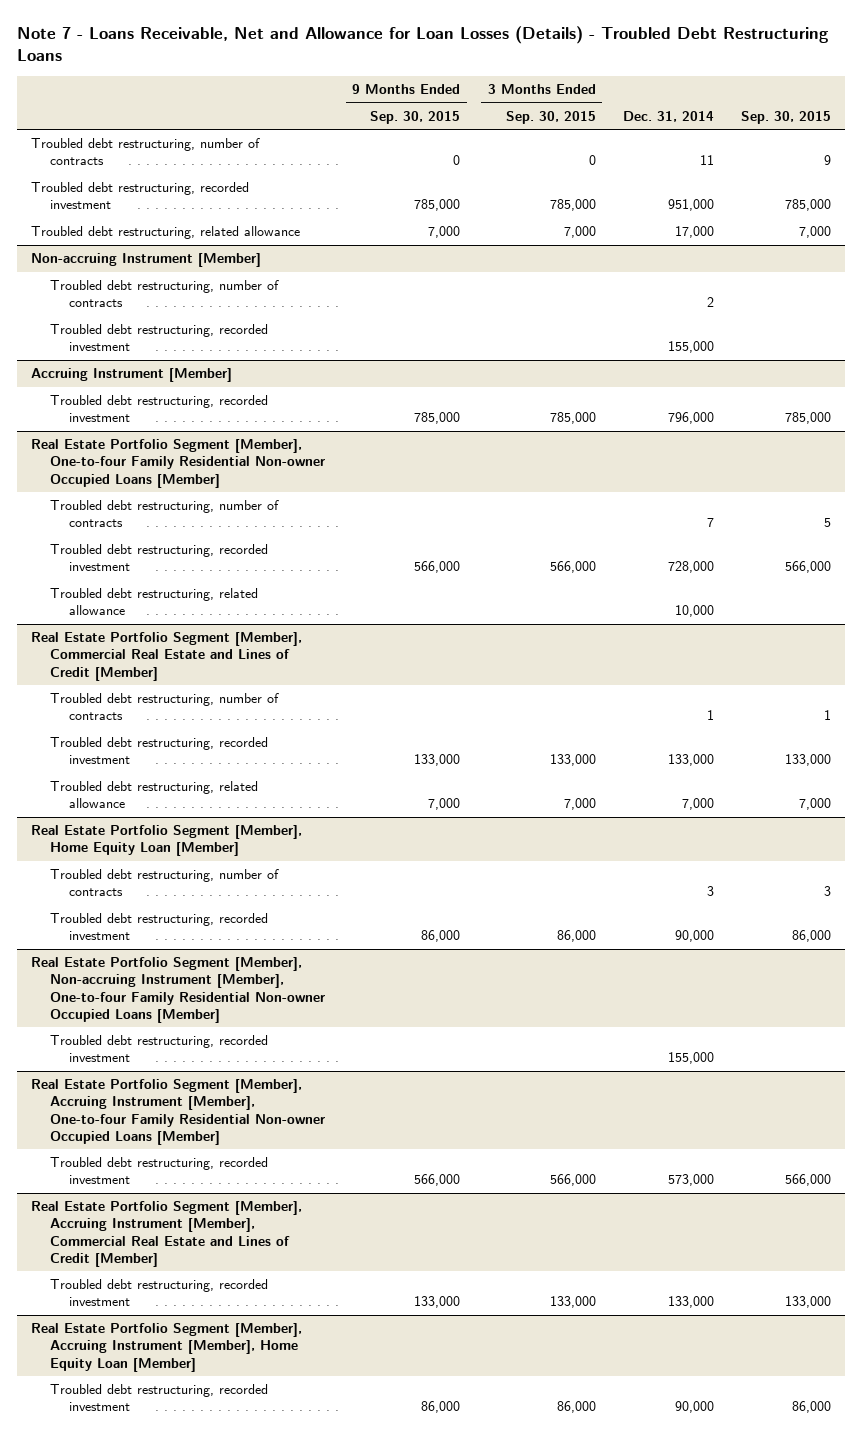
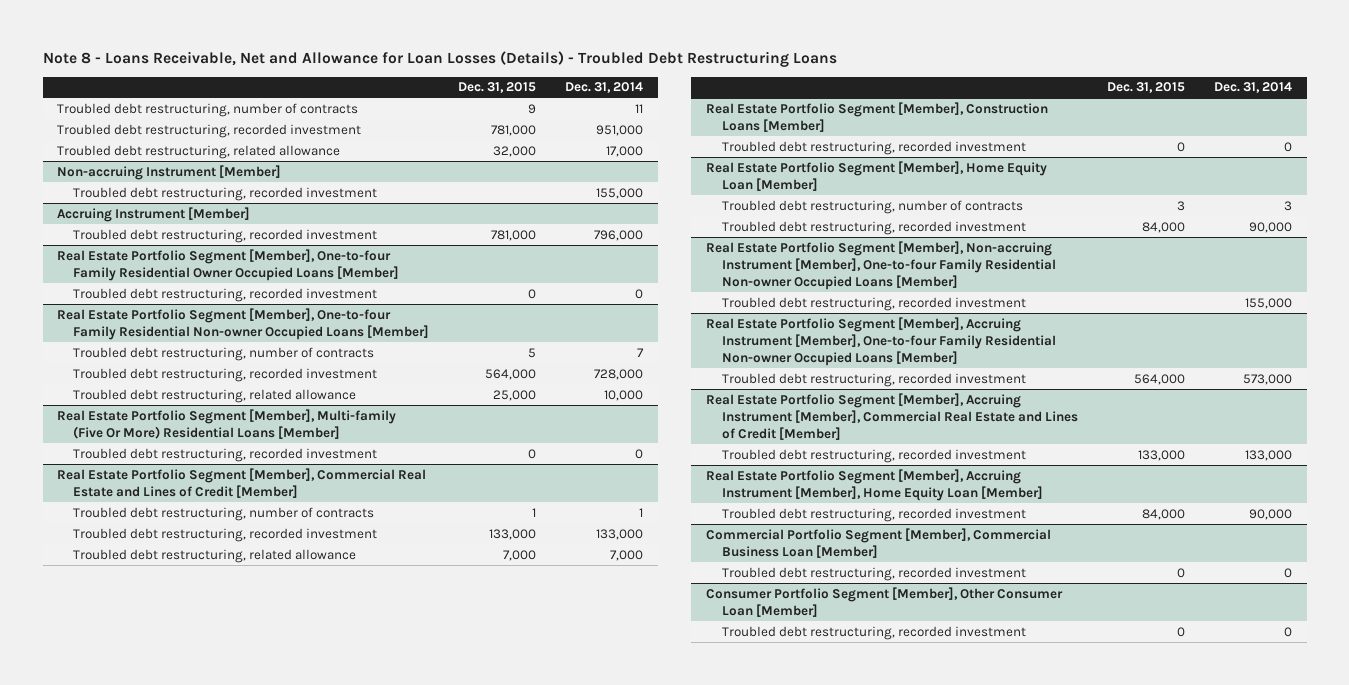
- Note 7 - Loans Receivable, Net and Allowance for Loan Losses (Details) - Troubled Debt Restructuring Loans
+ Note 8 - Loans Receivable, Net and Allowance for Loan Losses (Details) - Troubled Debt Restructuring Loans
- | 9 Months Ended Sep. 30, 2015 | 3 Months Ended Sep. 30, 2015 | Dec. 31, 2014 | Sep. 30, 2015
+ | Dec. 31, 2015 | Dec. 31, 2014
@ Non-accruing Instrument [Member]
- Troubled debt restructuring, number of contracts | | | 2 |
+ Real Estate Portfolio Segment [Member], One-to-four Family Residential Owner Occupied Loans [Member]
+ Troubled debt restructuring, recorded investment | 0 | 0
+ Real Estate Portfolio Segment [Member], Multi-family (Five Or More) Residential Loans [Member]
+ Troubled debt restructuring, recorded investment | 0 | 0
+ Real Estate Portfolio Segment [Member], Construction Loans [Member]
+ Troubled debt restructuring, recorded investment | 0 | 0
+ Commercial Portfolio Segment [Member], Commercial Business Loan [Member]
+ Troubled debt restructuring, recorded investment | 0 | 0
+ Consumer Portfolio Segment [Member], Other Consumer Loan [Member]
+ Troubled debt restructuring, recorded investment | 0 | 0

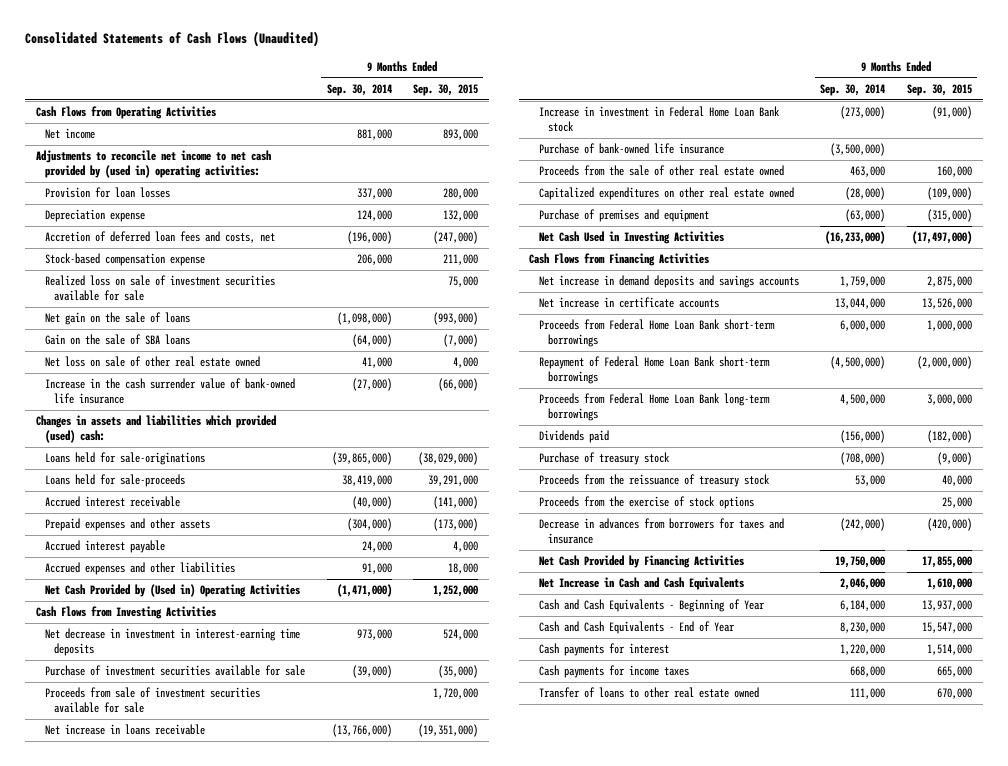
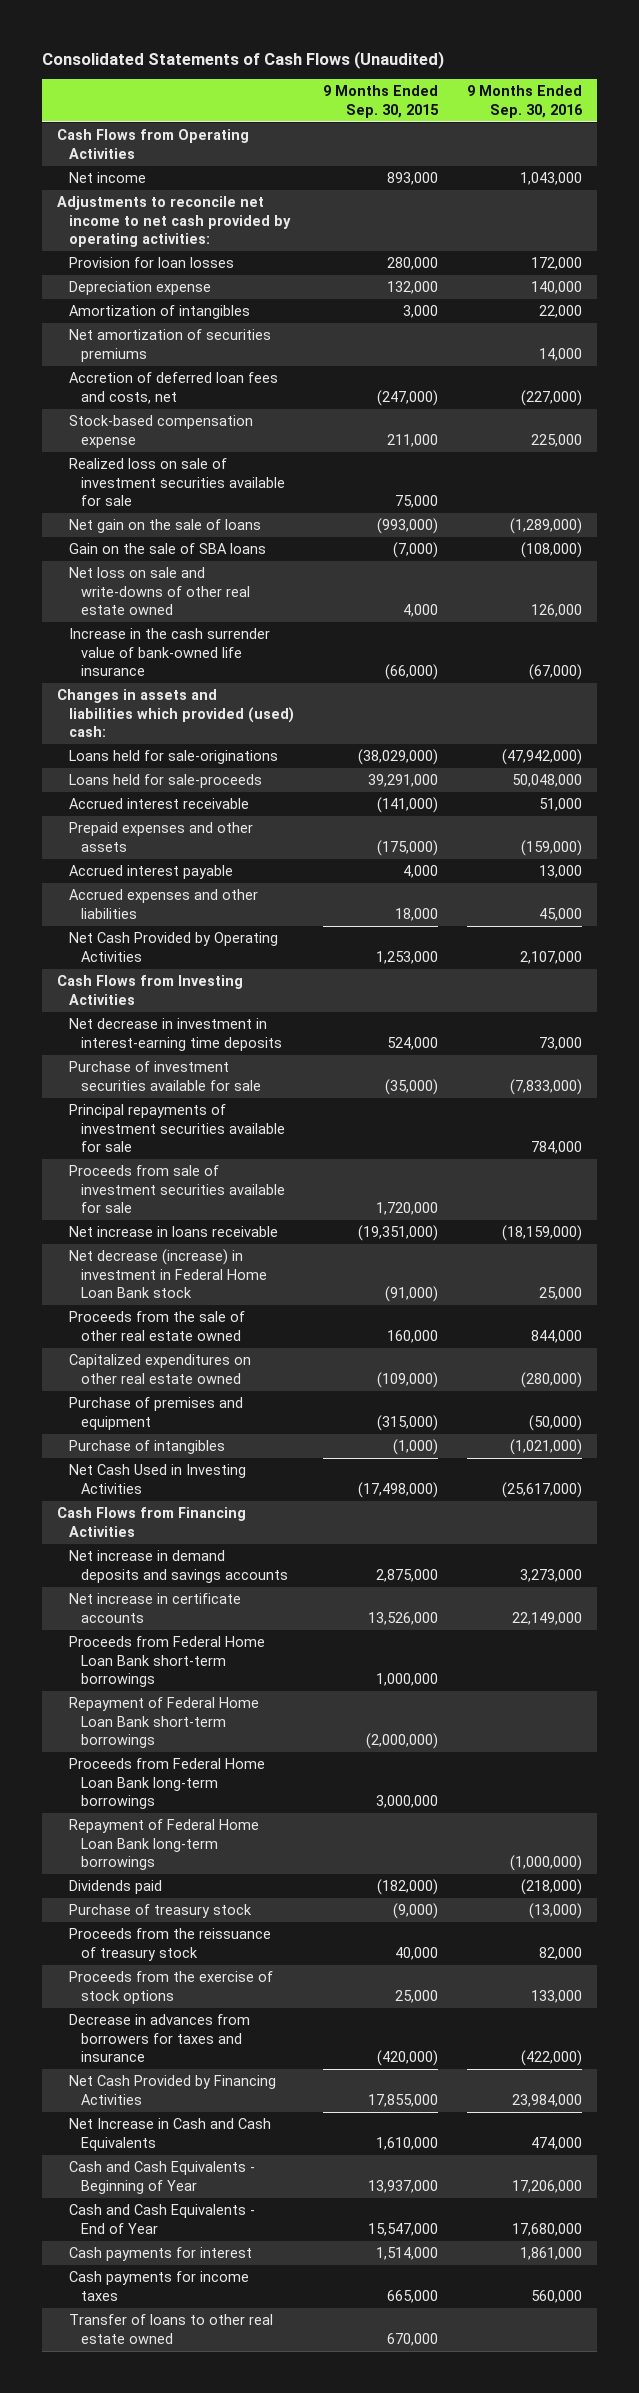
- | 9 Months Ended Sep. 30, 2014 | 9 Months Ended Sep. 30, 2015
+ | 9 Months Ended Sep. 30, 2015 | 9 Months Ended Sep. 30, 2016
- Adjustments to reconcile net income to net cash provided by (used in) operating activities:
+ Adjustments to reconcile net income to net cash provided by operating activities:
+ Amortization of intangibles | 3,000 | 22,000
+ Net amortization of securities premiums | | 14,000
- Net loss on sale of other real estate owned | 41,000 | 4,000
+ Net loss on sale and write-downs of other real estate owned | 4,000 | 126,000
- Prepaid expenses and other assets | (304,000) | (173,000)
+ Prepaid expenses and other assets | (175,000) | (159,000)
- Net Cash Provided by (Used in) Operating Activities | (1,471,000) | 1,252,000
+ Net Cash Provided by Operating Activities | 1,253,000 | 2,107,000
+ Principal repayments of investment securities available for sale | | 784,000
- Increase in investment in Federal Home Loan Bank stock | (273,000) | (91,000)
- Purchase of bank-owned life insurance | (3,500,000) |
+ Net decrease (increase) in investment in Federal Home Loan Bank stock | (91,000) | 25,000
- Net Cash Used in Investing Activities | (16,233,000) | (17,497,000)
+ Purchase of intangibles | (1,000) | (1,021,000)
+ Net Cash Used in Investing Activities | (17,498,000) | (25,617,000)
+ Repayment of Federal Home Loan Bank long-term borrowings | | (1,000,000)

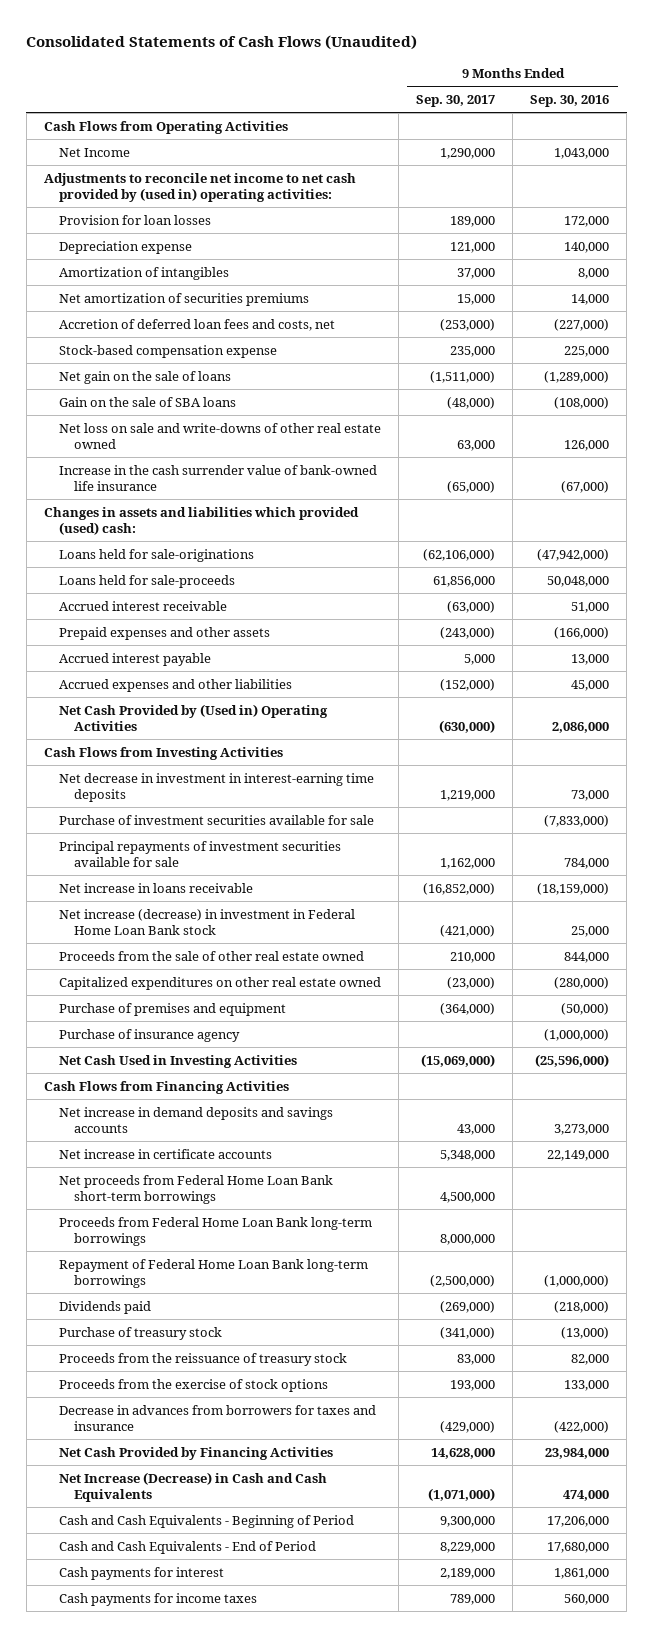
- | 9 Months Ended Sep. 30, 2015 | 9 Months Ended Sep. 30, 2016
+ | 9 Months Ended Sep. 30, 2017 | 9 Months Ended Sep. 30, 2016
- Net income | 893,000 | 1,043,000
- Adjustments to reconcile net income to net cash provided by operating activities:
+ Net Income | 1,290,000 | 1,043,000
+ Adjustments to reconcile net income to net cash provided by (used in) operating activities:
- Amortization of intangibles | 3,000 | 22,000
+ Amortization of intangibles | 37,000 | 8,000
- Realized loss on sale of investment securities available for sale | 75,000 |
- Prepaid expenses and other assets | (175,000) | (159,000)
+ Prepaid expenses and other assets | (243,000) | (166,000)
- Net Cash Provided by Operating Activities | 1,253,000 | 2,107,000
+ Net Cash Provided by (Used in) Operating Activities | (630,000) | 2,086,000
- Proceeds from sale of investment securities available for sale | 1,720,000 |
- Net decrease (increase) in investment in Federal Home Loan Bank stock | (91,000) | 25,000
+ Net increase (decrease) in investment in Federal Home Loan Bank stock | (421,000) | 25,000
- Purchase of intangibles | (1,000) | (1,021,000)
- Net Cash Used in Investing Activities | (17,498,000) | (25,617,000)
+ Purchase of insurance agency | | (1,000,000)
+ Net Cash Used in Investing Activities | (15,069,000) | (25,596,000)
- Proceeds from Federal Home Loan Bank short-term borrowings | 1,000,000 |
- Repayment of Federal Home Loan Bank short-term borrowings | (2,000,000) |
+ Net proceeds from Federal Home Loan Bank short-term borrowings | 4,500,000 |
- Net Increase in Cash and Cash Equivalents | 1,610,000 | 474,000
- Cash and Cash Equivalents - Beginning of Year | 13,937,000 | 17,206,000
- Cash and Cash Equivalents - End of Year | 15,547,000 | 17,680,000
+ Net Increase (Decrease) in Cash and Cash Equivalents | (1,071,000) | 474,000
+ Cash and Cash Equivalents - Beginning of Period | 9,300,000 | 17,206,000
+ Cash and Cash Equivalents - End of Period | 8,229,000 | 17,680,000
- Transfer of loans to other real estate owned | 670,000 |

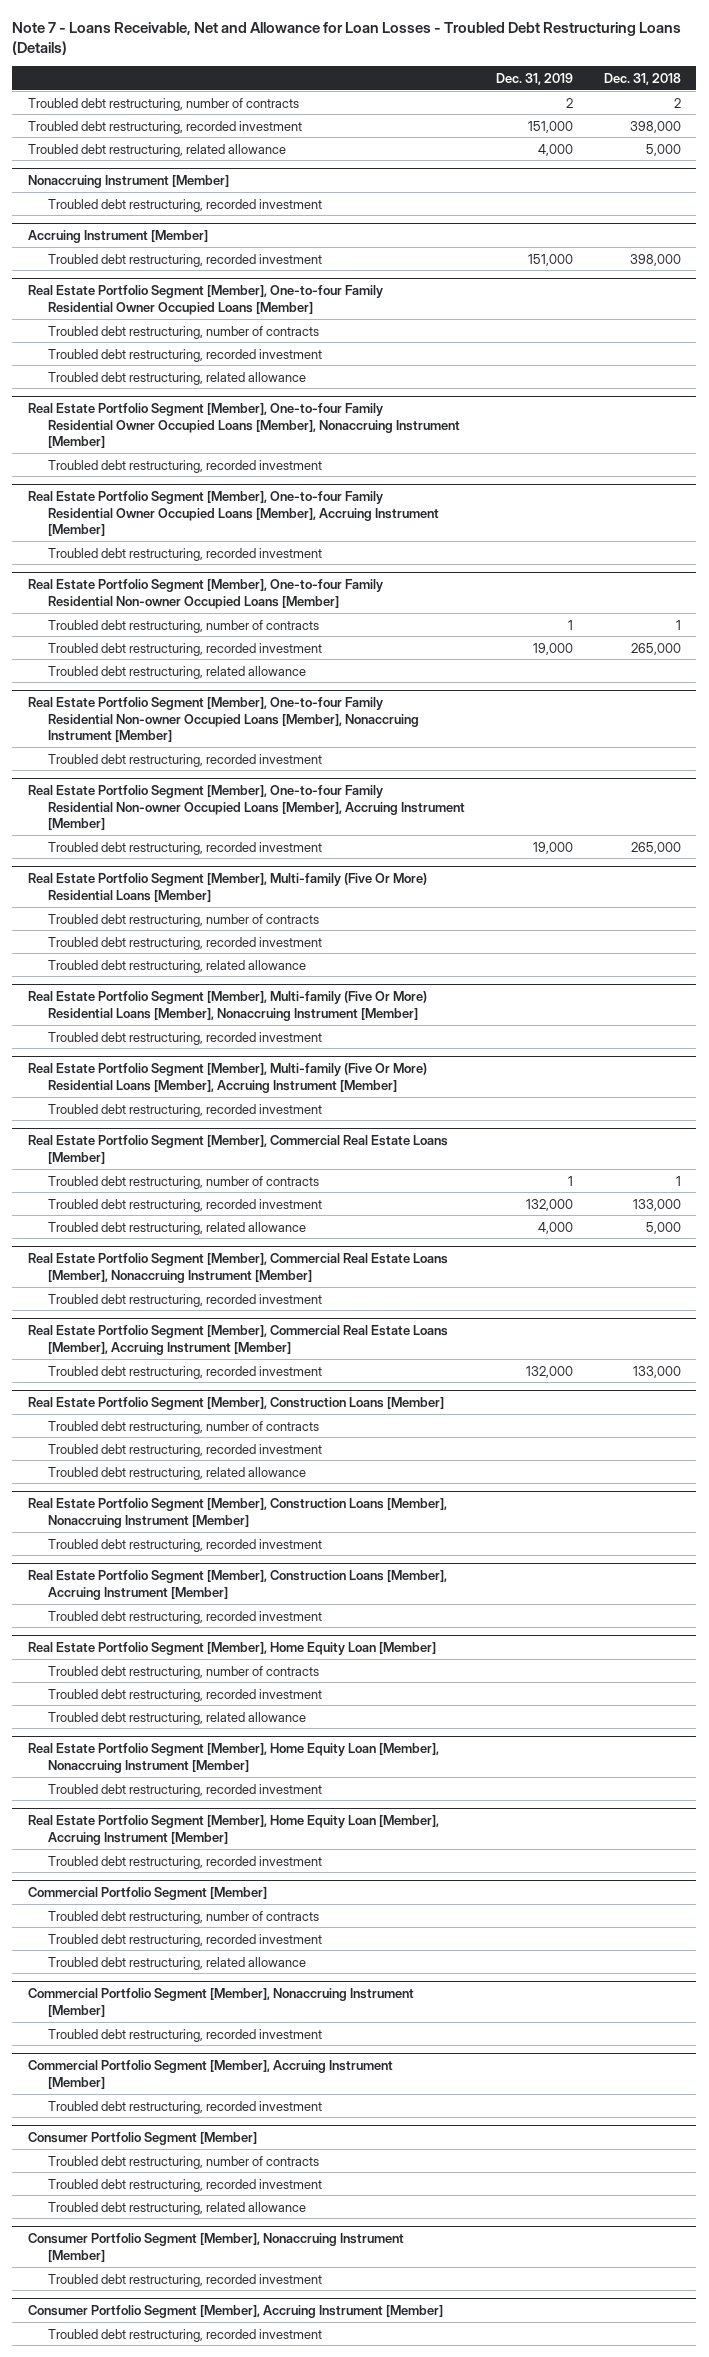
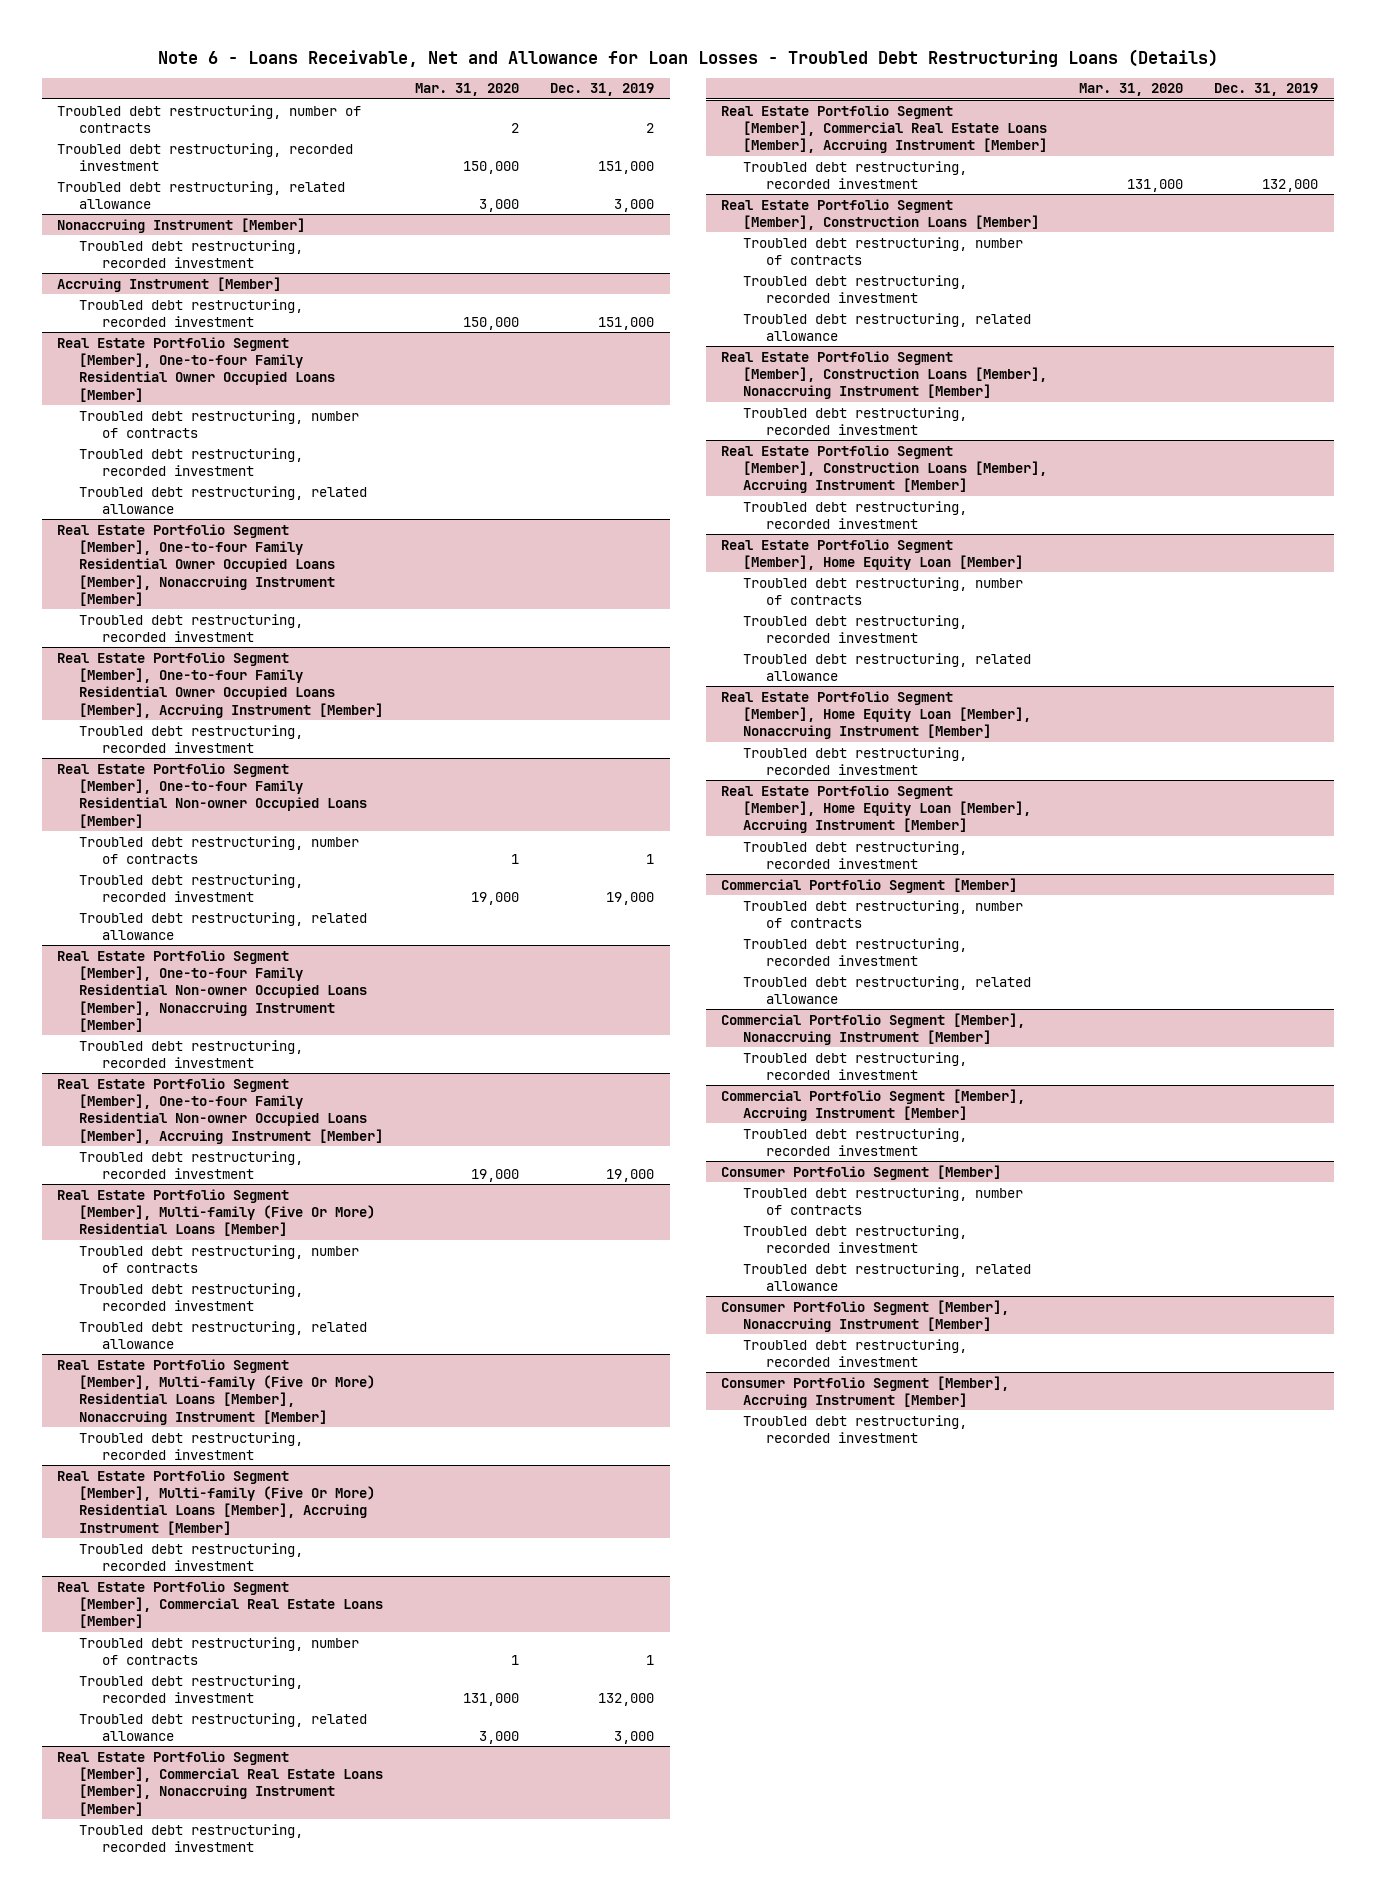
- Note 7 - Loans Receivable, Net and Allowance for Loan Losses - Troubled Debt Restructuring Loans (Details)
+ Note 6 - Loans Receivable, Net and Allowance for Loan Losses - Troubled Debt Restructuring Loans (Details)
- | Dec. 31, 2019 | Dec. 31, 2018
+ | Mar. 31, 2020 | Dec. 31, 2019
- Troubled debt restructuring, related allowance | 4,000 | 5,000
+ Troubled debt restructuring, related allowance | 3,000 | 3,000
@ Real Estate Portfolio Segment [Member], Commercial Real Estate Loans [Member]
- Troubled debt restructuring, related allowance | 4,000 | 5,000
+ Troubled debt restructuring, related allowance | 3,000 | 3,000

